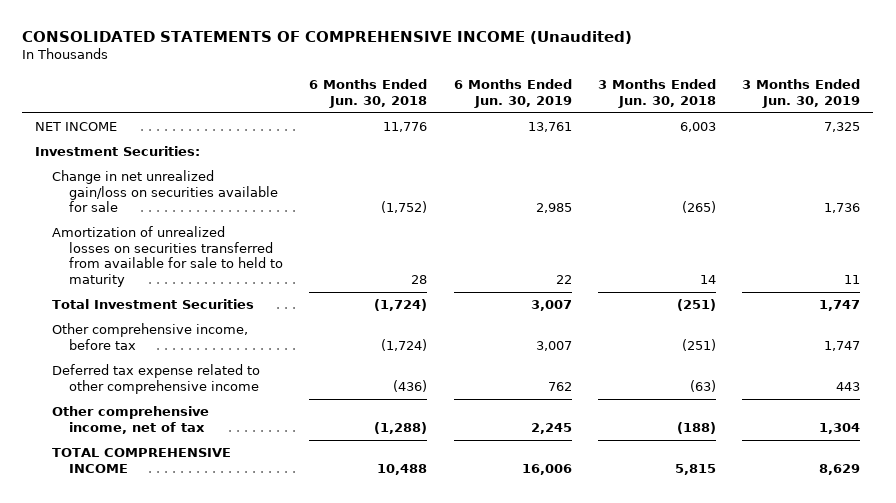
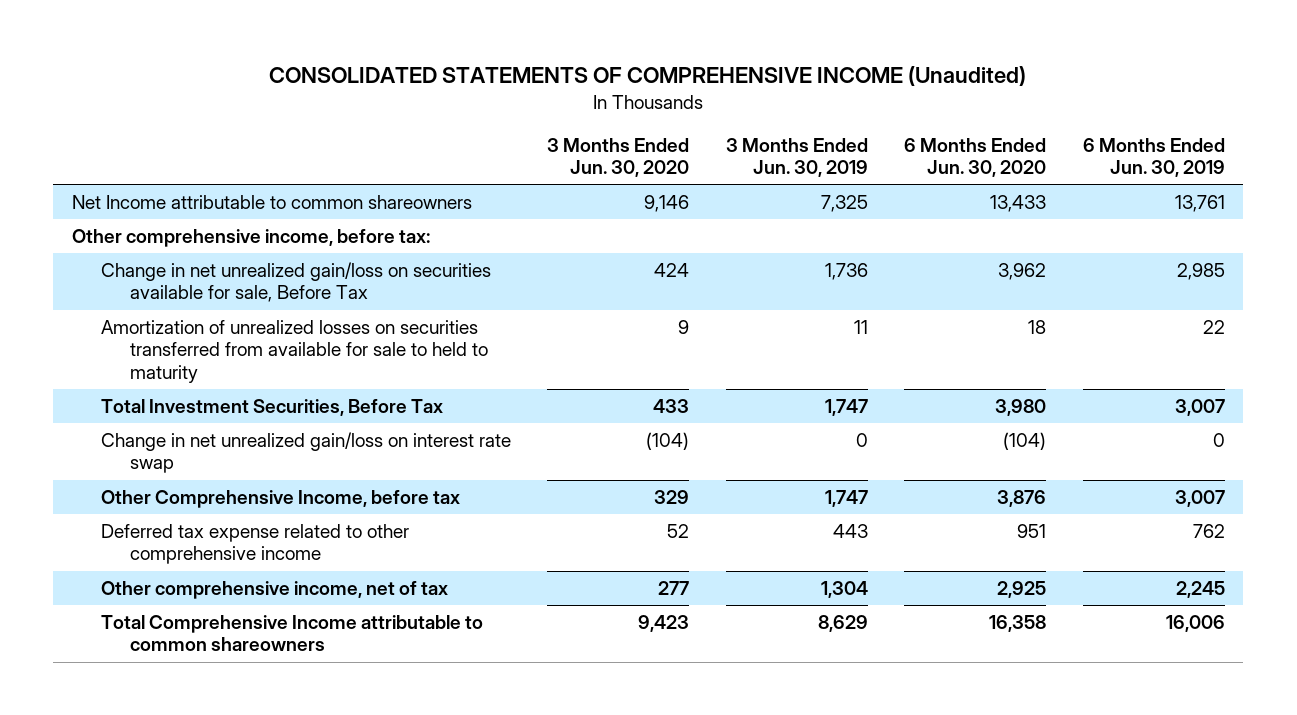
- | 6 Months Ended Jun. 30, 2018 | 6 Months Ended Jun. 30, 2019 | 3 Months Ended Jun. 30, 2018 | 3 Months Ended Jun. 30, 2019
+ | 3 Months Ended Jun. 30, 2020 | 3 Months Ended Jun. 30, 2019 | 6 Months Ended Jun. 30, 2020 | 6 Months Ended Jun. 30, 2019
- NET INCOME | 11,776 | 13,761 | 6,003 | 7,325
- Investment Securities:
- Change in net unrealized gain/loss on securities available for sale | (1,752) | 2,985 | (265) | 1,736
+ Net Income attributable to common shareowners | 9,146 | 7,325 | 13,433 | 13,761
+ Other comprehensive income, before tax:
+ Change in net unrealized gain/loss on securities available for sale, Before Tax | 424 | 1,736 | 3,962 | 2,985
- Total Investment Securities | (1,724) | 3,007 | (251) | 1,747
- Other comprehensive income, before tax | (1,724) | 3,007 | (251) | 1,747
+ Total Investment Securities, Before Tax | 433 | 1,747 | 3,980 | 3,007
+ Change in net unrealized gain/loss on interest rate swap | (104) | 0 | (104) | 0
+ Other Comprehensive Income, before tax | 329 | 1,747 | 3,876 | 3,007
- TOTAL COMPREHENSIVE INCOME | 10,488 | 16,006 | 5,815 | 8,629
+ Total Comprehensive Income attributable to common shareowners | 9,423 | 8,629 | 16,358 | 16,006

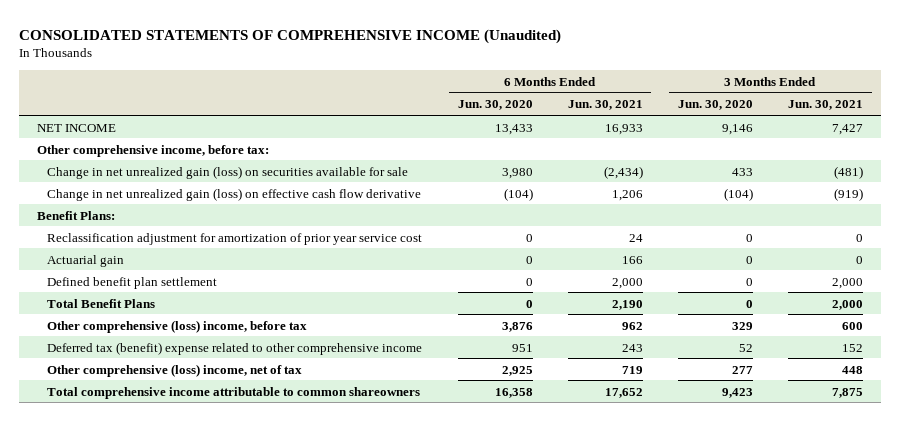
- | 3 Months Ended Jun. 30, 2020 | 3 Months Ended Jun. 30, 2019 | 6 Months Ended Jun. 30, 2020 | 6 Months Ended Jun. 30, 2019
+ | 6 Months Ended Jun. 30, 2020 | 6 Months Ended Jun. 30, 2021 | 3 Months Ended Jun. 30, 2020 | 3 Months Ended Jun. 30, 2021
- Net Income attributable to common shareowners | 9,146 | 7,325 | 13,433 | 13,761
+ NET INCOME | 13,433 | 16,933 | 9,146 | 7,427
- Change in net unrealized gain/loss on securities available for sale, Before Tax | 424 | 1,736 | 3,962 | 2,985
- Amortization of unrealized losses on securities transferred from available for sale to held to maturity | 9 | 11 | 18 | 22
- Total Investment Securities, Before Tax | 433 | 1,747 | 3,980 | 3,007
- Change in net unrealized gain/loss on interest rate swap | (104) | 0 | (104) | 0
- Other Comprehensive Income, before tax | 329 | 1,747 | 3,876 | 3,007
- Deferred tax expense related to other comprehensive income | 52 | 443 | 951 | 762
- Other comprehensive income, net of tax | 277 | 1,304 | 2,925 | 2,245
- Total Comprehensive Income attributable to common shareowners | 9,423 | 8,629 | 16,358 | 16,006
+ Change in net unrealized gain (loss) on securities available for sale | 3,980 | (2,434) | 433 | (481)
+ Change in net unrealized gain (loss) on effective cash flow derivative | (104) | 1,206 | (104) | (919)
+ Benefit Plans:
+ Reclassification adjustment for amortization of prior year service cost | 0 | 24 | 0 | 0
+ Actuarial gain | 0 | 166 | 0 | 0
+ Defined benefit plan settlement | 0 | 2,000 | 0 | 2,000
+ Total Benefit Plans | 0 | 2,190 | 0 | 2,000
+ Other comprehensive (loss) income, before tax | 3,876 | 962 | 329 | 600
+ Deferred tax (benefit) expense related to other comprehensive income | 951 | 243 | 52 | 152
+ Other comprehensive (loss) income, net of tax | 2,925 | 719 | 277 | 448
+ Total comprehensive income attributable to common shareowners | 16,358 | 17,652 | 9,423 | 7,875

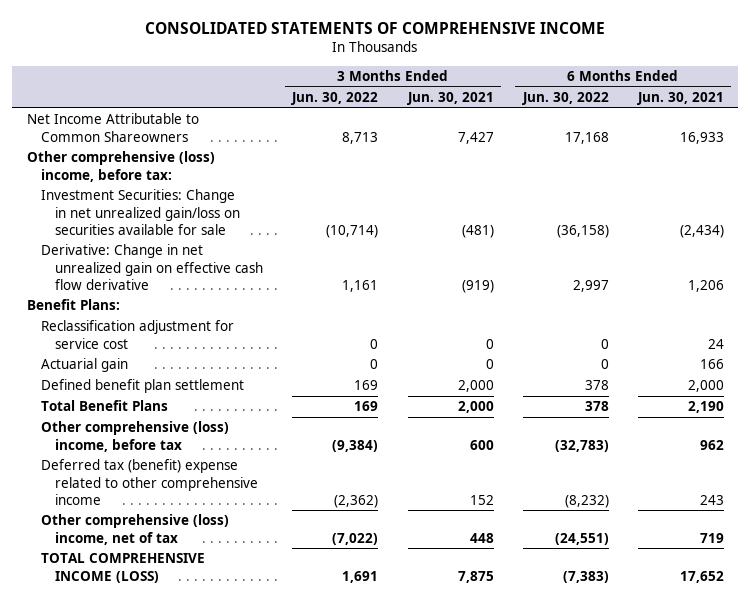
- CONSOLIDATED STATEMENTS OF COMPREHENSIVE INCOME (Unaudited)
+ CONSOLIDATED STATEMENTS OF COMPREHENSIVE INCOME
- | 6 Months Ended Jun. 30, 2020 | 6 Months Ended Jun. 30, 2021 | 3 Months Ended Jun. 30, 2020 | 3 Months Ended Jun. 30, 2021
+ | 3 Months Ended Jun. 30, 2022 | 3 Months Ended Jun. 30, 2021 | 6 Months Ended Jun. 30, 2022 | 6 Months Ended Jun. 30, 2021
- NET INCOME | 13,433 | 16,933 | 9,146 | 7,427
- Other comprehensive income, before tax:
- Change in net unrealized gain (loss) on securities available for sale | 3,980 | (2,434) | 433 | (481)
- Change in net unrealized gain (loss) on effective cash flow derivative | (104) | 1,206 | (104) | (919)
+ Net Income Attributable to Common Shareowners | 8,713 | 7,427 | 17,168 | 16,933
+ Other comprehensive (loss) income, before tax:
+ Investment Securities: Change in net unrealized gain/loss on securities available for sale | (10,714) | (481) | (36,158) | (2,434)
+ Derivative: Change in net unrealized gain on effective cash flow derivative | 1,161 | (919) | 2,997 | 1,206
- Reclassification adjustment for amortization of prior year service cost | 0 | 24 | 0 | 0
+ Reclassification adjustment for service cost | 0 | 0 | 0 | 24
- Total comprehensive income attributable to common shareowners | 16,358 | 17,652 | 9,423 | 7,875
+ TOTAL COMPREHENSIVE INCOME (LOSS) | 1,691 | 7,875 | (7,383) | 17,652

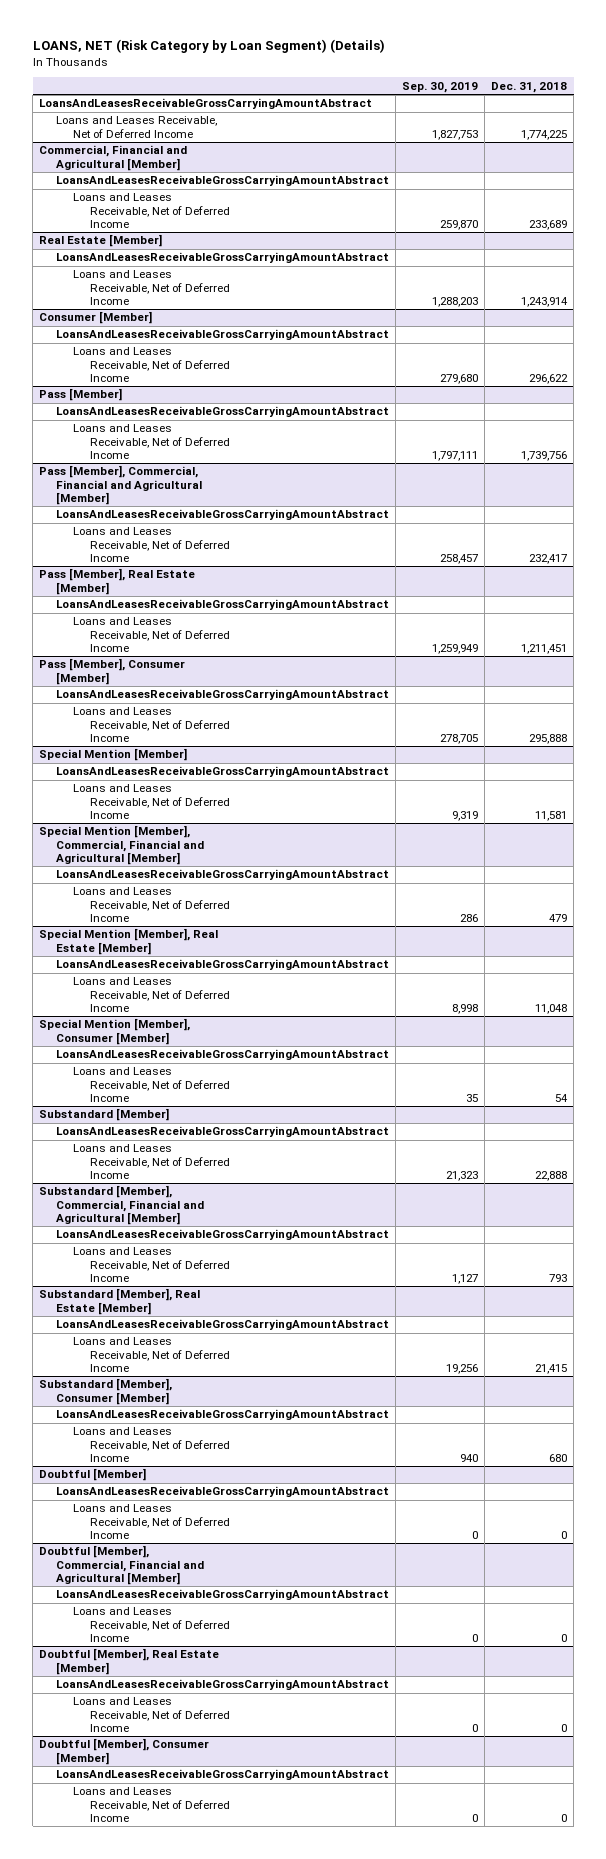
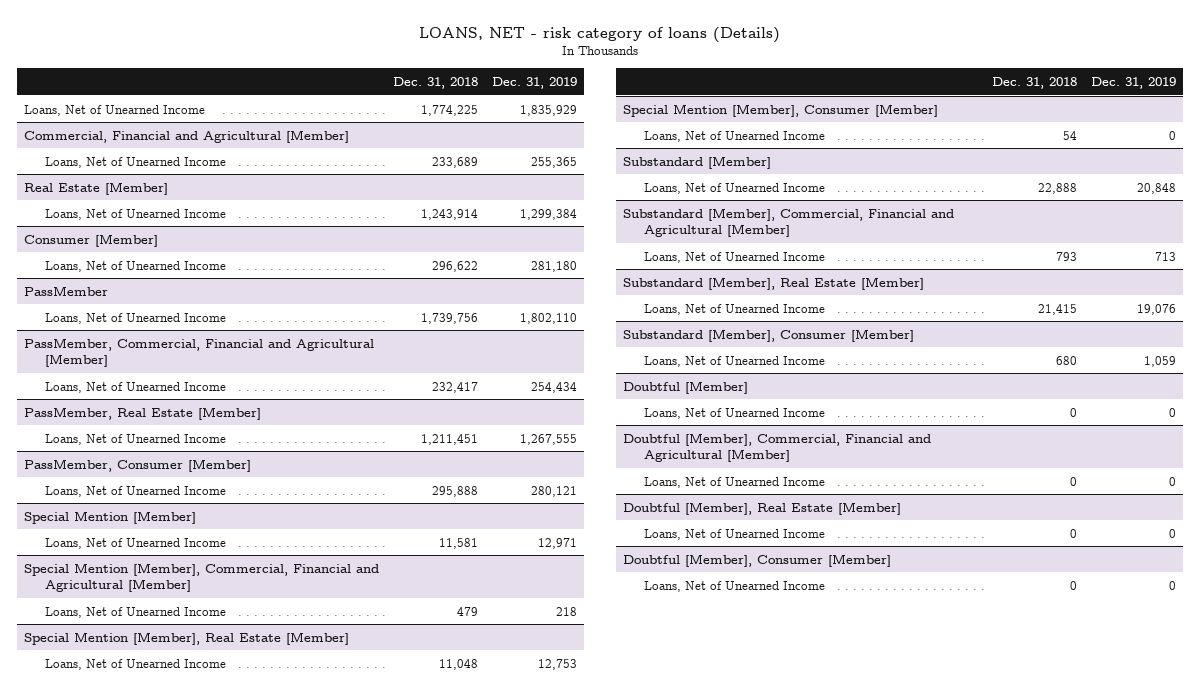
- LOANS, NET (Risk Category by Loan Segment) (Details)
+ LOANS, NET - risk category of loans (Details)
- | Sep. 30, 2019 | Dec. 31, 2018
+ | Dec. 31, 2018 | Dec. 31, 2019
- LoansAndLeasesReceivableGrossCarryingAmountAbstract
- Loans and Leases Receivable, Net of Deferred Income | 1,827,753 | 1,774,225
+ Loans, Net of Unearned Income | 1,774,225 | 1,835,929
@ Commercial, Financial and Agricultural [Member]
- LoansAndLeasesReceivableGrossCarryingAmountAbstract
- Loans and Leases Receivable, Net of Deferred Income | 259,870 | 233,689
+ Loans, Net of Unearned Income | 233,689 | 255,365
@ Real Estate [Member]
- LoansAndLeasesReceivableGrossCarryingAmountAbstract
- Loans and Leases Receivable, Net of Deferred Income | 1,288,203 | 1,243,914
+ Loans, Net of Unearned Income | 1,243,914 | 1,299,384
@ Consumer [Member]
- LoansAndLeasesReceivableGrossCarryingAmountAbstract
- Loans and Leases Receivable, Net of Deferred Income | 279,680 | 296,622
- Pass [Member]
- LoansAndLeasesReceivableGrossCarryingAmountAbstract
- Loans and Leases Receivable, Net of Deferred Income | 1,797,111 | 1,739,756
- Pass [Member], Commercial, Financial and Agricultural [Member]
- LoansAndLeasesReceivableGrossCarryingAmountAbstract
- Loans and Leases Receivable, Net of Deferred Income | 258,457 | 232,417
- Pass [Member], Real Estate [Member]
- LoansAndLeasesReceivableGrossCarryingAmountAbstract
- Loans and Leases Receivable, Net of Deferred Income | 1,259,949 | 1,211,451
- Pass [Member], Consumer [Member]
- LoansAndLeasesReceivableGrossCarryingAmountAbstract
- Loans and Leases Receivable, Net of Deferred Income | 278,705 | 295,888
@ Consumer [Member]
+ Loans, Net of Unearned Income | 296,622 | 281,180
+ PassMember
+ Loans, Net of Unearned Income | 1,739,756 | 1,802,110
+ PassMember, Commercial, Financial and Agricultural [Member]
+ Loans, Net of Unearned Income | 232,417 | 254,434
+ PassMember, Real Estate [Member]
+ Loans, Net of Unearned Income | 1,211,451 | 1,267,555
+ PassMember, Consumer [Member]
+ Loans, Net of Unearned Income | 295,888 | 280,121
@ Special Mention [Member]
- LoansAndLeasesReceivableGrossCarryingAmountAbstract
- Loans and Leases Receivable, Net of Deferred Income | 9,319 | 11,581
+ Loans, Net of Unearned Income | 11,581 | 12,971
@ Special Mention [Member], Commercial, Financial and Agricultural [Member]
- LoansAndLeasesReceivableGrossCarryingAmountAbstract
- Loans and Leases Receivable, Net of Deferred Income | 286 | 479
+ Loans, Net of Unearned Income | 479 | 218
@ Special Mention [Member], Real Estate [Member]
- LoansAndLeasesReceivableGrossCarryingAmountAbstract
- Loans and Leases Receivable, Net of Deferred Income | 8,998 | 11,048
+ Loans, Net of Unearned Income | 11,048 | 12,753
@ Special Mention [Member], Consumer [Member]
- LoansAndLeasesReceivableGrossCarryingAmountAbstract
- Loans and Leases Receivable, Net of Deferred Income | 35 | 54
+ Loans, Net of Unearned Income | 54 | 0
@ Substandard [Member]
- LoansAndLeasesReceivableGrossCarryingAmountAbstract
- Loans and Leases Receivable, Net of Deferred Income | 21,323 | 22,888
+ Loans, Net of Unearned Income | 22,888 | 20,848
@ Substandard [Member], Commercial, Financial and Agricultural [Member]
- LoansAndLeasesReceivableGrossCarryingAmountAbstract
- Loans and Leases Receivable, Net of Deferred Income | 1,127 | 793
+ Loans, Net of Unearned Income | 793 | 713
@ Substandard [Member], Real Estate [Member]
- LoansAndLeasesReceivableGrossCarryingAmountAbstract
- Loans and Leases Receivable, Net of Deferred Income | 19,256 | 21,415
+ Loans, Net of Unearned Income | 21,415 | 19,076
@ Substandard [Member], Consumer [Member]
- LoansAndLeasesReceivableGrossCarryingAmountAbstract
- Loans and Leases Receivable, Net of Deferred Income | 940 | 680
+ Loans, Net of Unearned Income | 680 | 1,059
@ Doubtful [Member]
- LoansAndLeasesReceivableGrossCarryingAmountAbstract
- Loans and Leases Receivable, Net of Deferred Income | 0 | 0
+ Loans, Net of Unearned Income | 0 | 0
@ Doubtful [Member], Commercial, Financial and Agricultural [Member]
- LoansAndLeasesReceivableGrossCarryingAmountAbstract
- Loans and Leases Receivable, Net of Deferred Income | 0 | 0
+ Loans, Net of Unearned Income | 0 | 0
@ Doubtful [Member], Real Estate [Member]
- LoansAndLeasesReceivableGrossCarryingAmountAbstract
- Loans and Leases Receivable, Net of Deferred Income | 0 | 0
+ Loans, Net of Unearned Income | 0 | 0
@ Doubtful [Member], Consumer [Member]
- LoansAndLeasesReceivableGrossCarryingAmountAbstract
- Loans and Leases Receivable, Net of Deferred Income | 0 | 0
+ Loans, Net of Unearned Income | 0 | 0

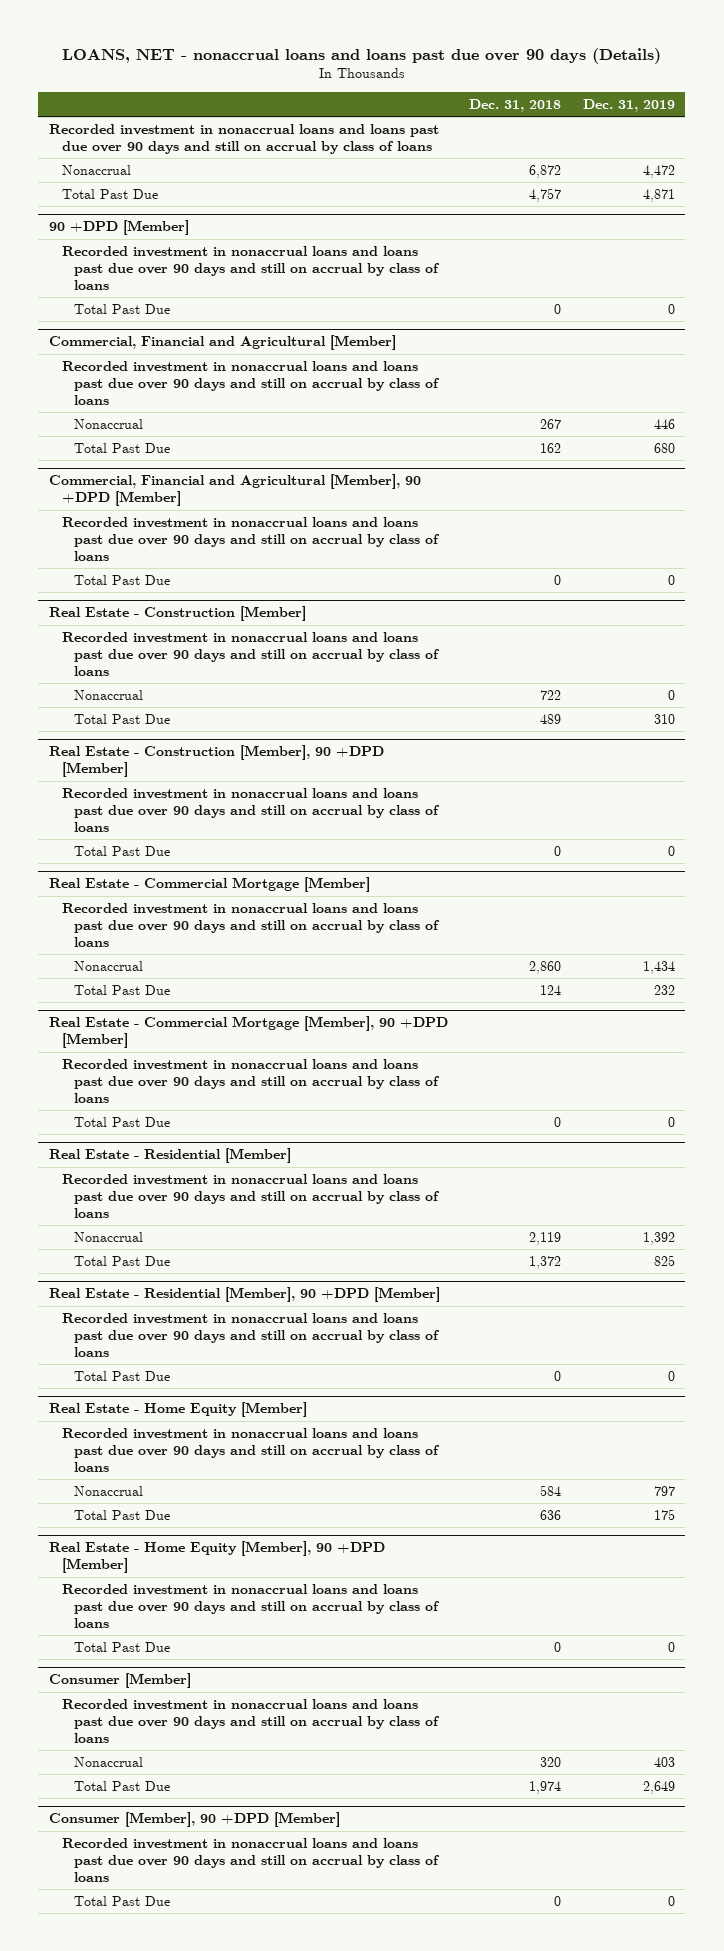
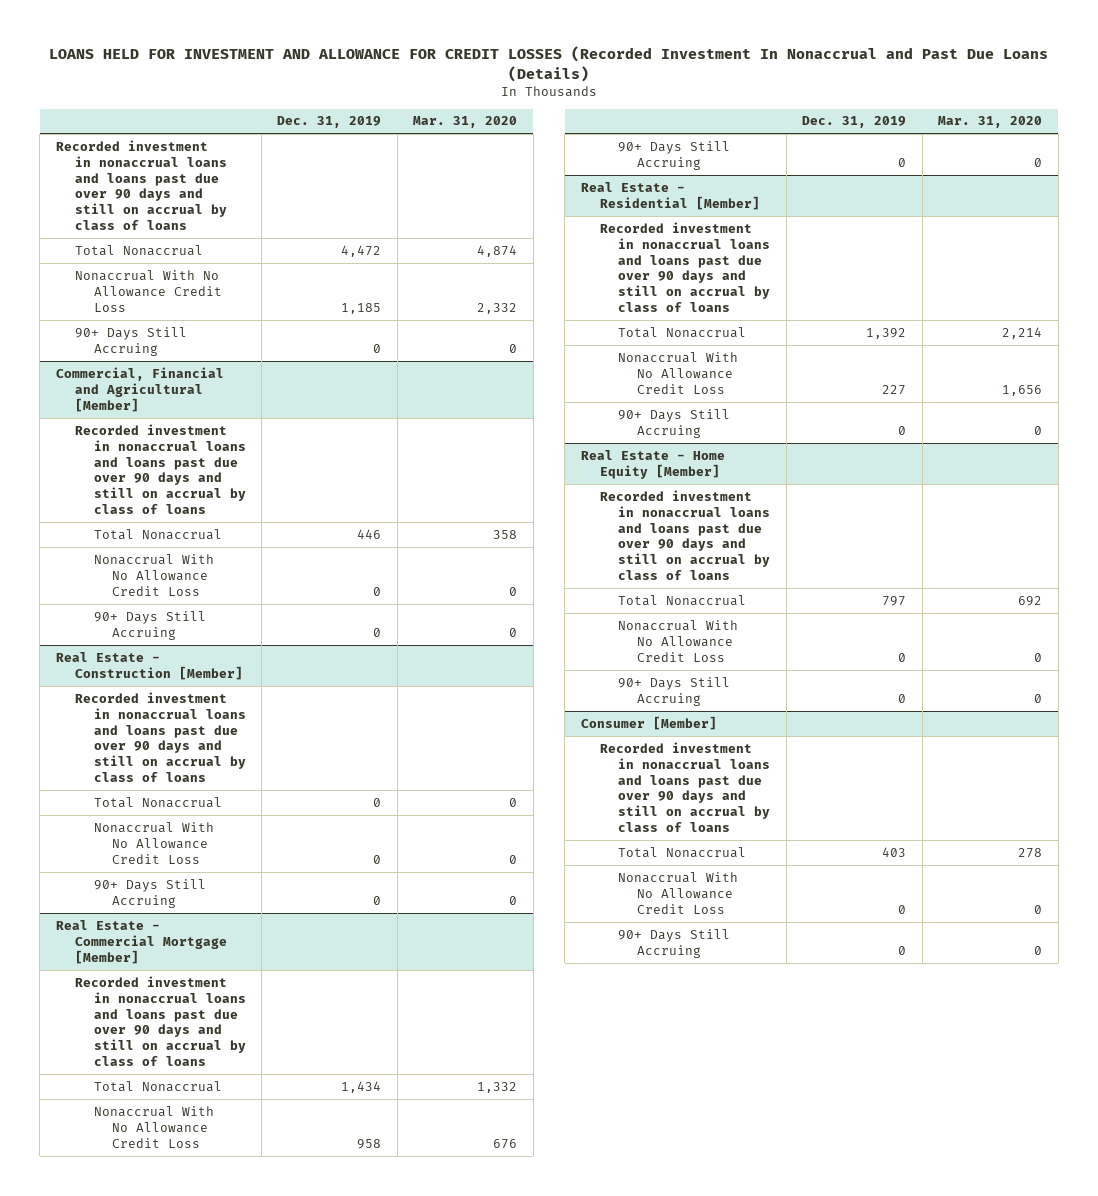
- LOANS, NET - nonaccrual loans and loans past due over 90 days (Details)
+ LOANS HELD FOR INVESTMENT AND ALLOWANCE FOR CREDIT LOSSES (Recorded Investment In Nonaccrual and Past Due Loans (Details)
- | Dec. 31, 2018 | Dec. 31, 2019
+ | Dec. 31, 2019 | Mar. 31, 2020
- Nonaccrual | 6,872 | 4,472
- Total Past Due | 4,757 | 4,871
- 90 +DPD [Member]
- Recorded investment in nonaccrual loans and loans past due over 90 days and still on accrual by class of loans
- Total Past Due | 0 | 0
+ Total Nonaccrual | 4,472 | 4,874
+ Nonaccrual With No Allowance Credit Loss | 1,185 | 2,332
+ 90+ Days Still Accruing | 0 | 0
@ Commercial, Financial and Agricultural [Member]
- Nonaccrual | 267 | 446
- Total Past Due | 162 | 680
- Commercial, Financial and Agricultural [Member], 90 +DPD [Member]
- Recorded investment in nonaccrual loans and loans past due over 90 days and still on accrual by class of loans
- Total Past Due | 0 | 0
@ Commercial, Financial and Agricultural [Member]
+ Total Nonaccrual | 446 | 358
+ Nonaccrual With No Allowance Credit Loss | 0 | 0
+ 90+ Days Still Accruing | 0 | 0
@ Real Estate - Construction [Member]
- Nonaccrual | 722 | 0
- Total Past Due | 489 | 310
- Real Estate - Construction [Member], 90 +DPD [Member]
- Recorded investment in nonaccrual loans and loans past due over 90 days and still on accrual by class of loans
- Total Past Due | 0 | 0
@ Real Estate - Construction [Member]
+ Total Nonaccrual | 0 | 0
+ Nonaccrual With No Allowance Credit Loss | 0 | 0
+ 90+ Days Still Accruing | 0 | 0
@ Real Estate - Commercial Mortgage [Member]
- Nonaccrual | 2,860 | 1,434
- Total Past Due | 124 | 232
- Real Estate - Commercial Mortgage [Member], 90 +DPD [Member]
- Recorded investment in nonaccrual loans and loans past due over 90 days and still on accrual by class of loans
- Total Past Due | 0 | 0
@ Real Estate - Commercial Mortgage [Member]
+ Total Nonaccrual | 1,434 | 1,332
+ Nonaccrual With No Allowance Credit Loss | 958 | 676
+ 90+ Days Still Accruing | 0 | 0
@ Real Estate - Residential [Member]
- Nonaccrual | 2,119 | 1,392
- Total Past Due | 1,372 | 825
- Real Estate - Residential [Member], 90 +DPD [Member]
- Recorded investment in nonaccrual loans and loans past due over 90 days and still on accrual by class of loans
- Total Past Due | 0 | 0
@ Real Estate - Residential [Member]
+ Total Nonaccrual | 1,392 | 2,214
+ Nonaccrual With No Allowance Credit Loss | 227 | 1,656
+ 90+ Days Still Accruing | 0 | 0
@ Real Estate - Home Equity [Member]
- Nonaccrual | 584 | 797
- Total Past Due | 636 | 175
- Real Estate - Home Equity [Member], 90 +DPD [Member]
- Recorded investment in nonaccrual loans and loans past due over 90 days and still on accrual by class of loans
- Total Past Due | 0 | 0
@ Real Estate - Home Equity [Member]
+ Total Nonaccrual | 797 | 692
+ Nonaccrual With No Allowance Credit Loss | 0 | 0
+ 90+ Days Still Accruing | 0 | 0
@ Consumer [Member]
- Nonaccrual | 320 | 403
- Total Past Due | 1,974 | 2,649
- Consumer [Member], 90 +DPD [Member]
- Recorded investment in nonaccrual loans and loans past due over 90 days and still on accrual by class of loans
- Total Past Due | 0 | 0
@ Consumer [Member]
+ Total Nonaccrual | 403 | 278
+ Nonaccrual With No Allowance Credit Loss | 0 | 0
+ 90+ Days Still Accruing | 0 | 0

